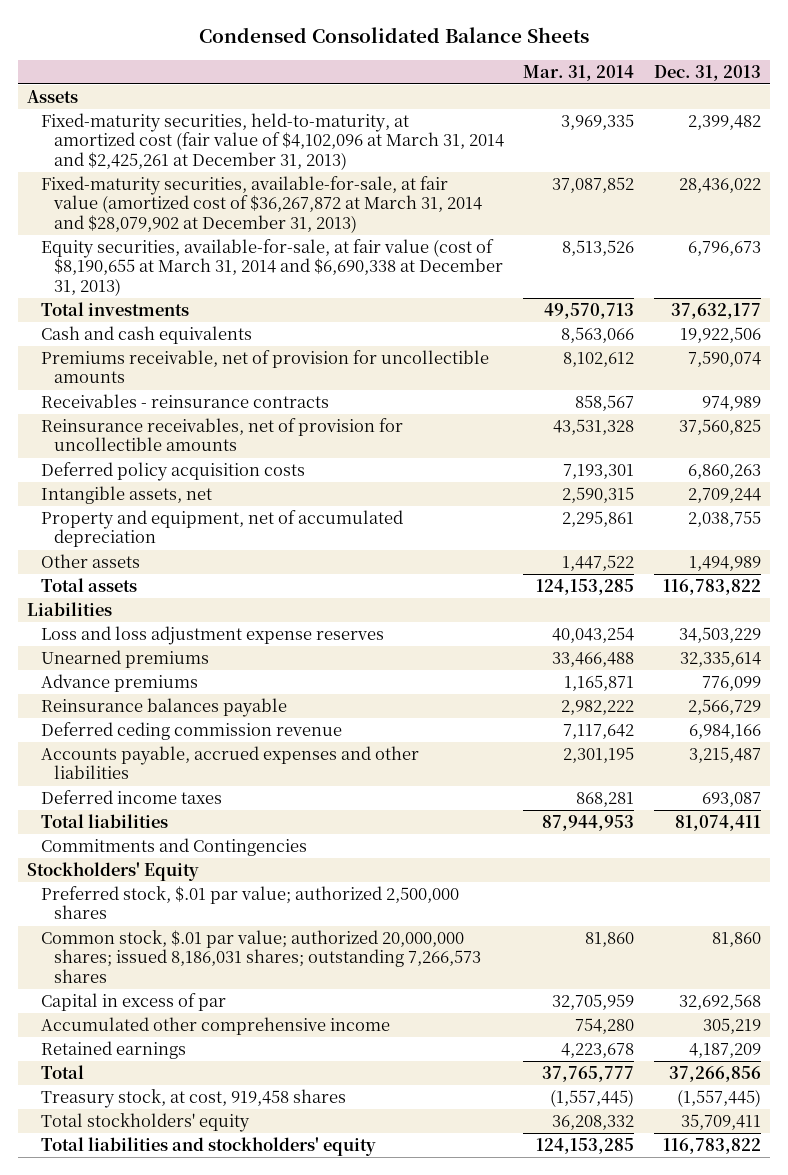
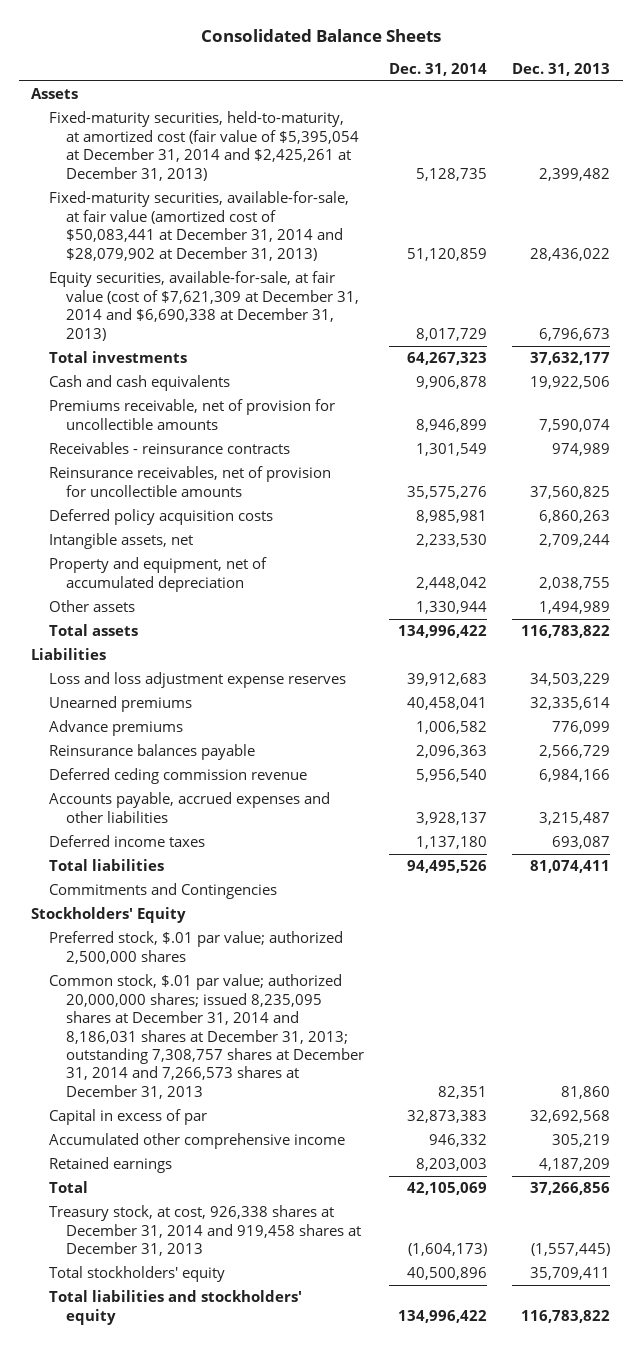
- Condensed Consolidated Balance Sheets
+ Consolidated Balance Sheets
- | Mar. 31, 2014 | Dec. 31, 2013
+ | Dec. 31, 2014 | Dec. 31, 2013
- Fixed-maturity securities, held-to-maturity, at amortized cost (fair value of $4,102,096 at March 31, 2014 and $2,425,261 at December 31, 2013) | 3,969,335 | 2,399,482
- Fixed-maturity securities, available-for-sale, at fair value (amortized cost of $36,267,872 at March 31, 2014 and $28,079,902 at December 31, 2013) | 37,087,852 | 28,436,022
- Equity securities, available-for-sale, at fair value (cost of $8,190,655 at March 31, 2014 and $6,690,338 at December 31, 2013) | 8,513,526 | 6,796,673
+ Fixed-maturity securities, held-to-maturity, at amortized cost (fair value of $5,395,054 at December 31, 2014 and $2,425,261 at December 31, 2013) | 5,128,735 | 2,399,482
+ Fixed-maturity securities, available-for-sale, at fair value (amortized cost of $50,083,441 at December 31, 2014 and $28,079,902 at December 31, 2013) | 51,120,859 | 28,436,022
+ Equity securities, available-for-sale, at fair value (cost of $7,621,309 at December 31, 2014 and $6,690,338 at December 31, 2013) | 8,017,729 | 6,796,673
- Common stock, $.01 par value; authorized 20,000,000 shares; issued 8,186,031 shares; outstanding 7,266,573 shares | 81,860 | 81,860
+ Common stock, $.01 par value; authorized 20,000,000 shares; issued 8,235,095 shares at December 31, 2014 and 8,186,031 shares at December 31, 2013; outstanding 7,308,757 shares at December 31, 2014 and 7,266,573 shares at December 31, 2013 | 82,351 | 81,860
- Treasury stock, at cost, 919,458 shares | (1,557,445) | (1,557,445)
+ Treasury stock, at cost, 926,338 shares at December 31, 2014 and 919,458 shares at December 31, 2013 | (1,604,173) | (1,557,445)

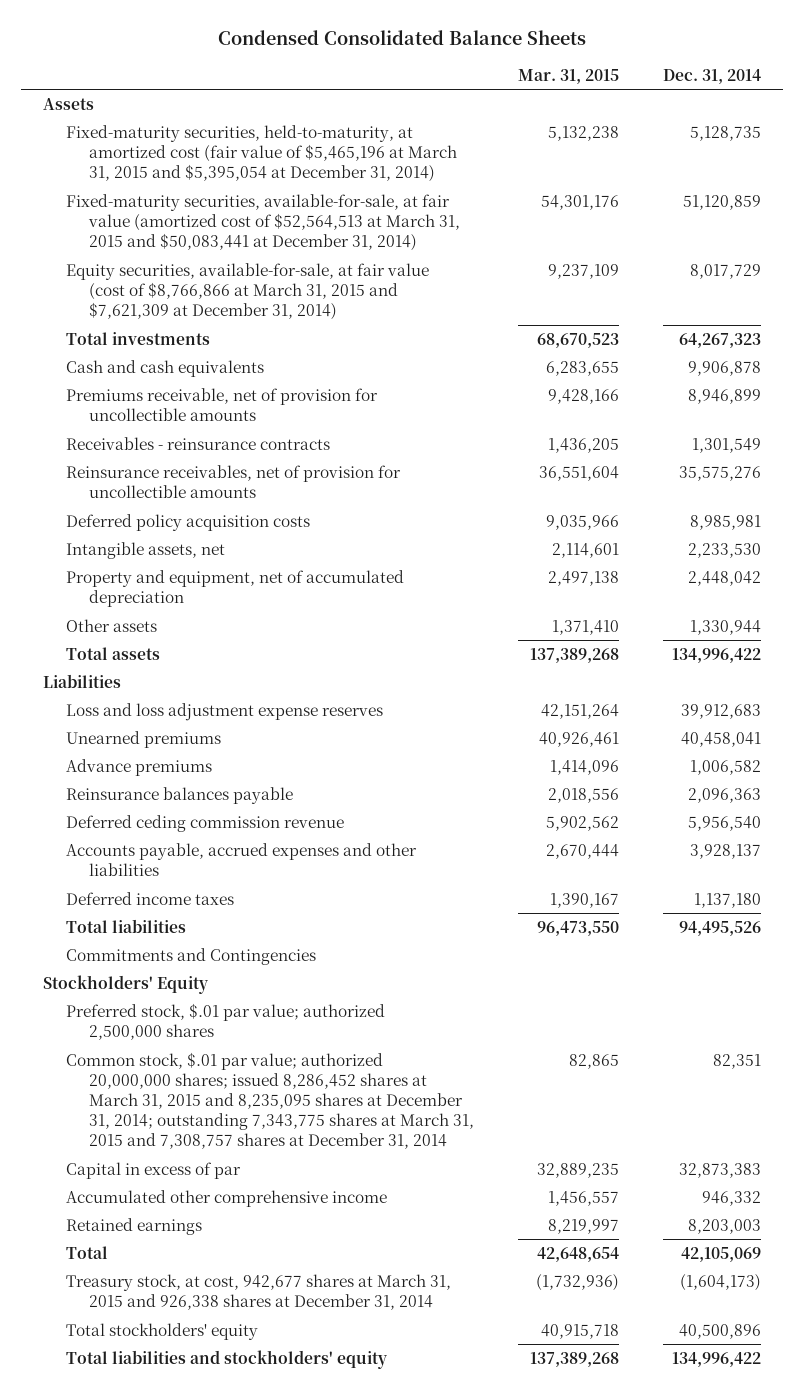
- Consolidated Balance Sheets
+ Condensed Consolidated Balance Sheets
- | Dec. 31, 2014 | Dec. 31, 2013
+ | Mar. 31, 2015 | Dec. 31, 2014
- Fixed-maturity securities, held-to-maturity, at amortized cost (fair value of $5,395,054 at December 31, 2014 and $2,425,261 at December 31, 2013) | 5,128,735 | 2,399,482
- Fixed-maturity securities, available-for-sale, at fair value (amortized cost of $50,083,441 at December 31, 2014 and $28,079,902 at December 31, 2013) | 51,120,859 | 28,436,022
- Equity securities, available-for-sale, at fair value (cost of $7,621,309 at December 31, 2014 and $6,690,338 at December 31, 2013) | 8,017,729 | 6,796,673
+ Fixed-maturity securities, held-to-maturity, at amortized cost (fair value of $5,465,196 at March 31, 2015 and $5,395,054 at December 31, 2014) | 5,132,238 | 5,128,735
+ Fixed-maturity securities, available-for-sale, at fair value (amortized cost of $52,564,513 at March 31, 2015 and $50,083,441 at December 31, 2014) | 54,301,176 | 51,120,859
+ Equity securities, available-for-sale, at fair value (cost of $8,766,866 at March 31, 2015 and $7,621,309 at December 31, 2014) | 9,237,109 | 8,017,729
- Common stock, $.01 par value; authorized 20,000,000 shares; issued 8,235,095 shares at December 31, 2014 and 8,186,031 shares at December 31, 2013; outstanding 7,308,757 shares at December 31, 2014 and 7,266,573 shares at December 31, 2013 | 82,351 | 81,860
+ Common stock, $.01 par value; authorized 20,000,000 shares; issued 8,286,452 shares at March 31, 2015 and 8,235,095 shares at December 31, 2014; outstanding 7,343,775 shares at March 31, 2015 and 7,308,757 shares at December 31, 2014 | 82,865 | 82,351
- Treasury stock, at cost, 926,338 shares at December 31, 2014 and 919,458 shares at December 31, 2013 | (1,604,173) | (1,557,445)
+ Treasury stock, at cost, 942,677 shares at March 31, 2015 and 926,338 shares at December 31, 2014 | (1,732,936) | (1,604,173)

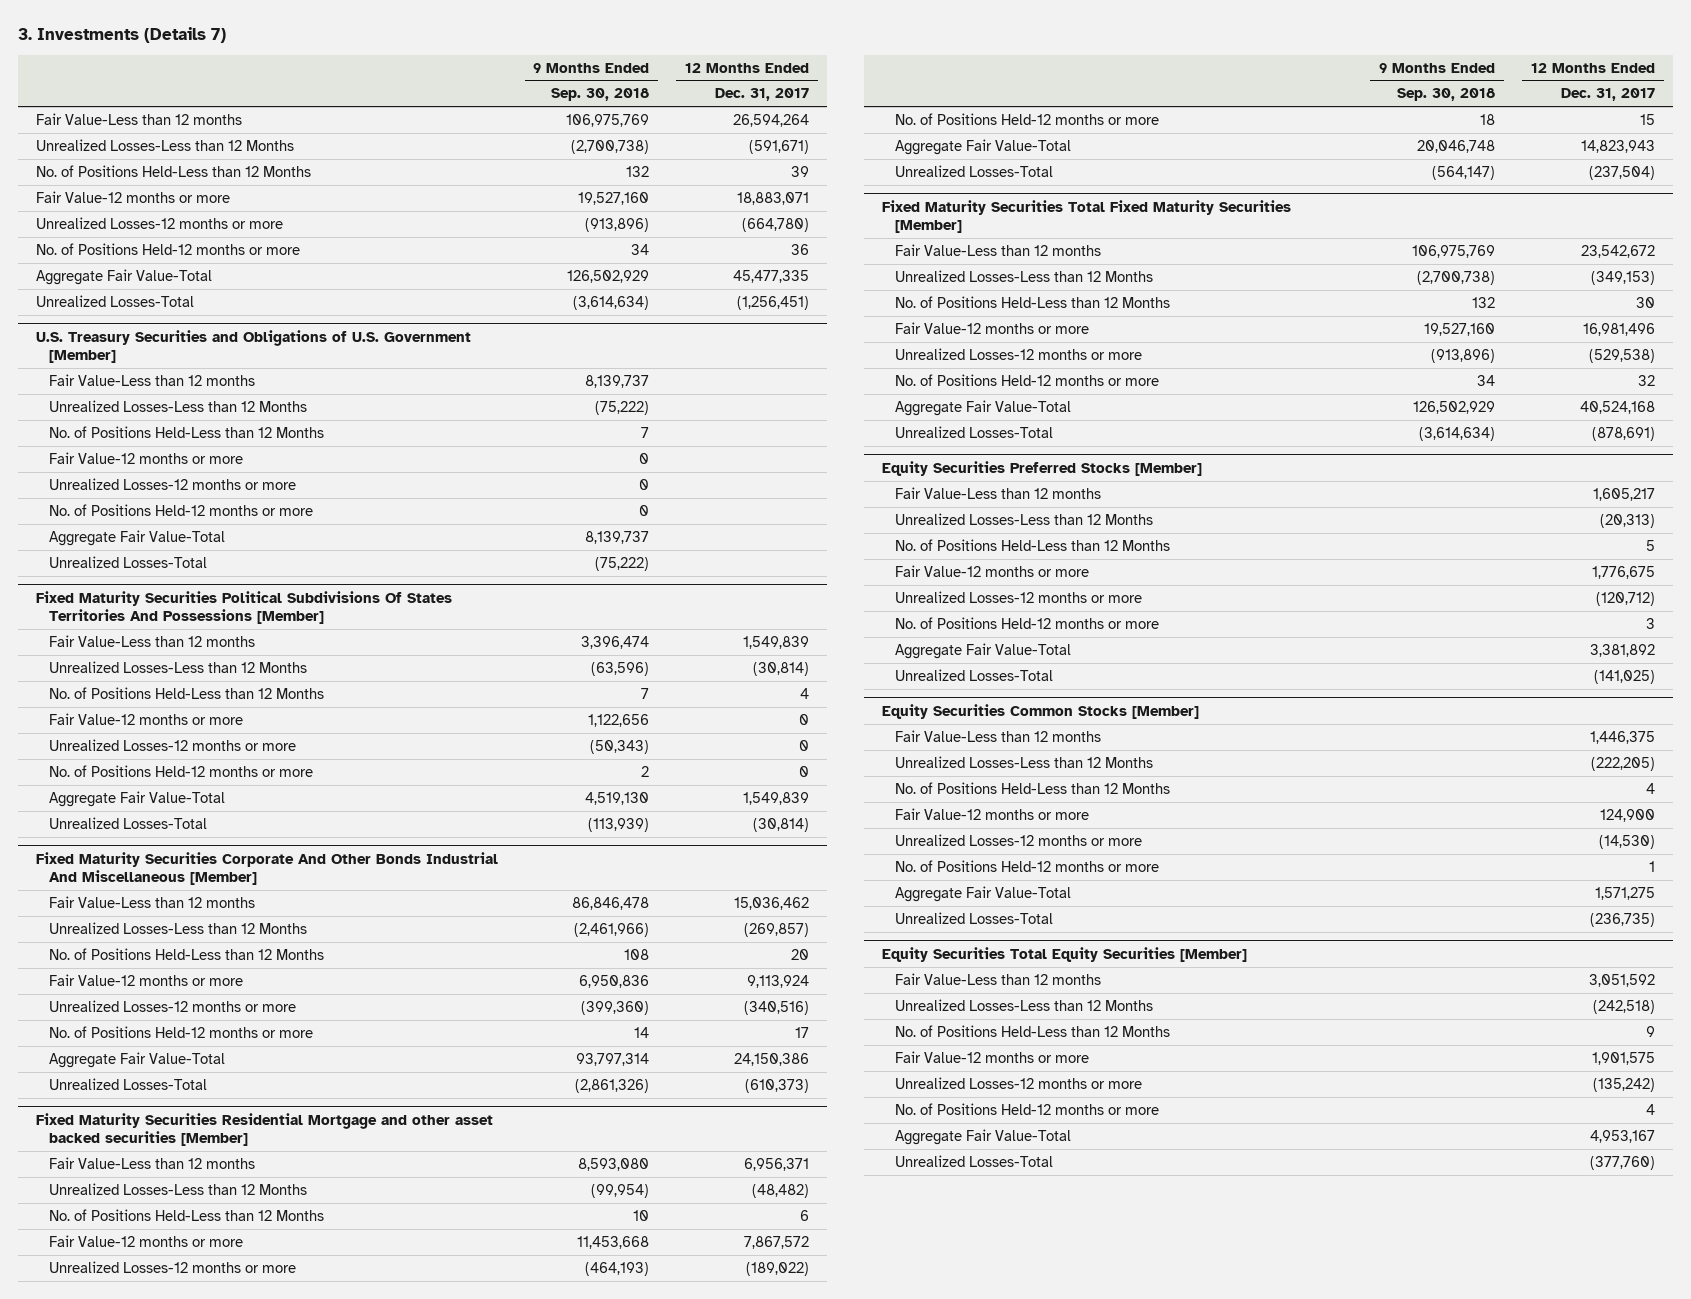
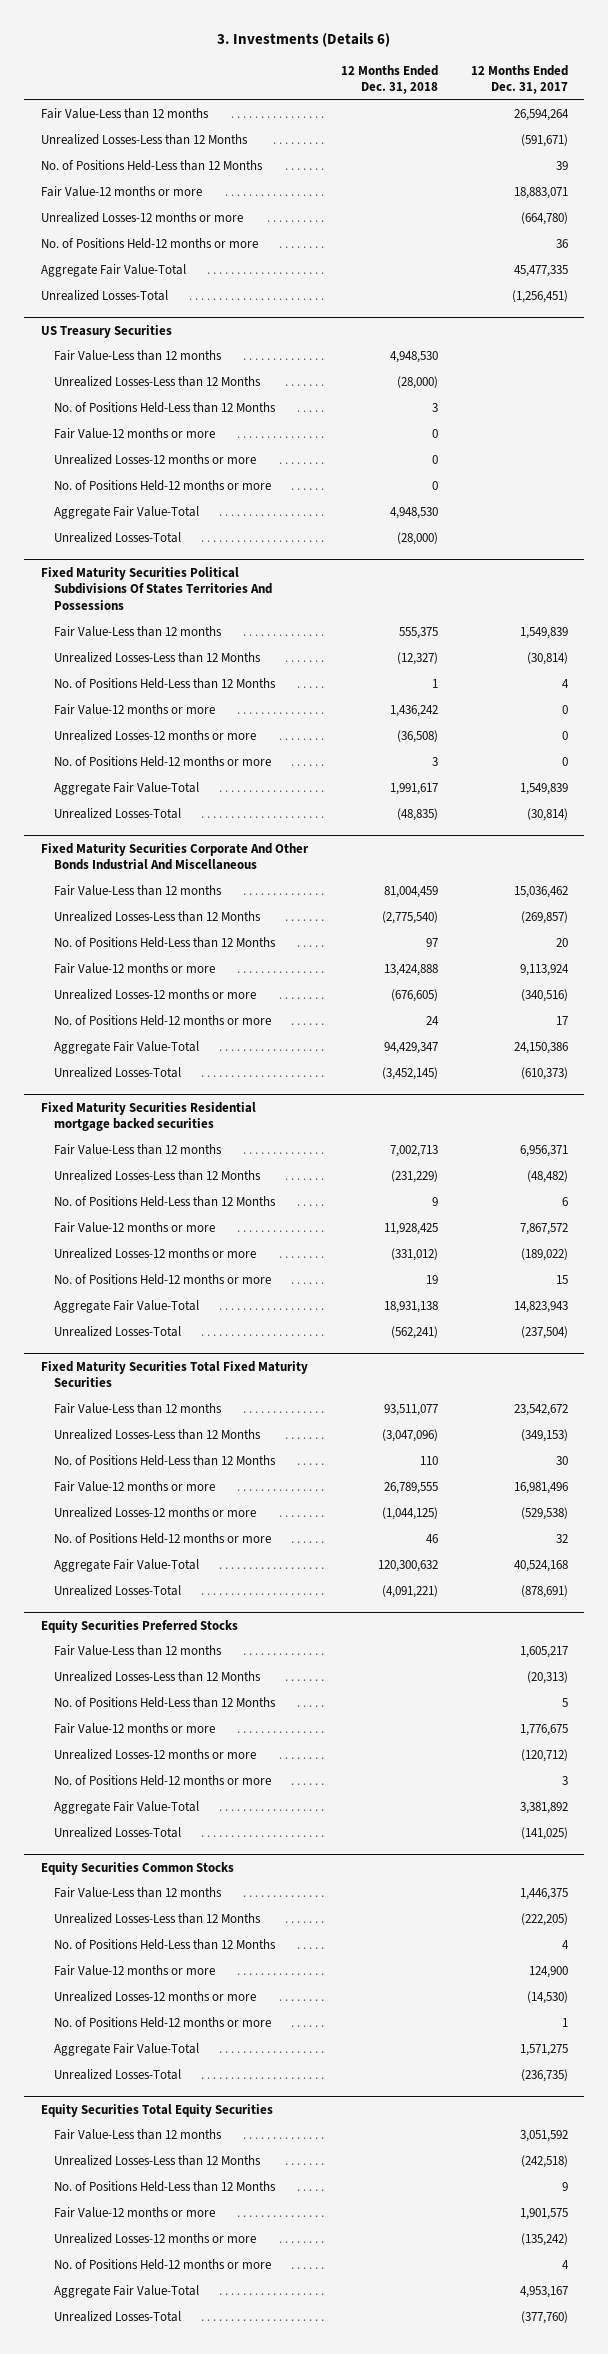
- 3. Investments (Details 7)
+ 3. Investments (Details 6)
- | 9 Months Ended Sep. 30, 2018 | 12 Months Ended Dec. 31, 2017
+ | 12 Months Ended Dec. 31, 2018 | 12 Months Ended Dec. 31, 2017
- U.S. Treasury Securities and Obligations of U.S. Government [Member]
+ US Treasury Securities
- Fixed Maturity Securities Political Subdivisions Of States Territories And Possessions [Member]
+ Fixed Maturity Securities Political Subdivisions Of States Territories And Possessions
- Fixed Maturity Securities Corporate And Other Bonds Industrial And Miscellaneous [Member]
+ Fixed Maturity Securities Corporate And Other Bonds Industrial And Miscellaneous
- Fixed Maturity Securities Residential Mortgage and other asset backed securities [Member]
+ Fixed Maturity Securities Residential mortgage backed securities
- Fixed Maturity Securities Total Fixed Maturity Securities [Member]
+ Fixed Maturity Securities Total Fixed Maturity Securities
- Equity Securities Preferred Stocks [Member]
+ Equity Securities Preferred Stocks
- Equity Securities Common Stocks [Member]
+ Equity Securities Common Stocks
- Equity Securities Total Equity Securities [Member]
+ Equity Securities Total Equity Securities

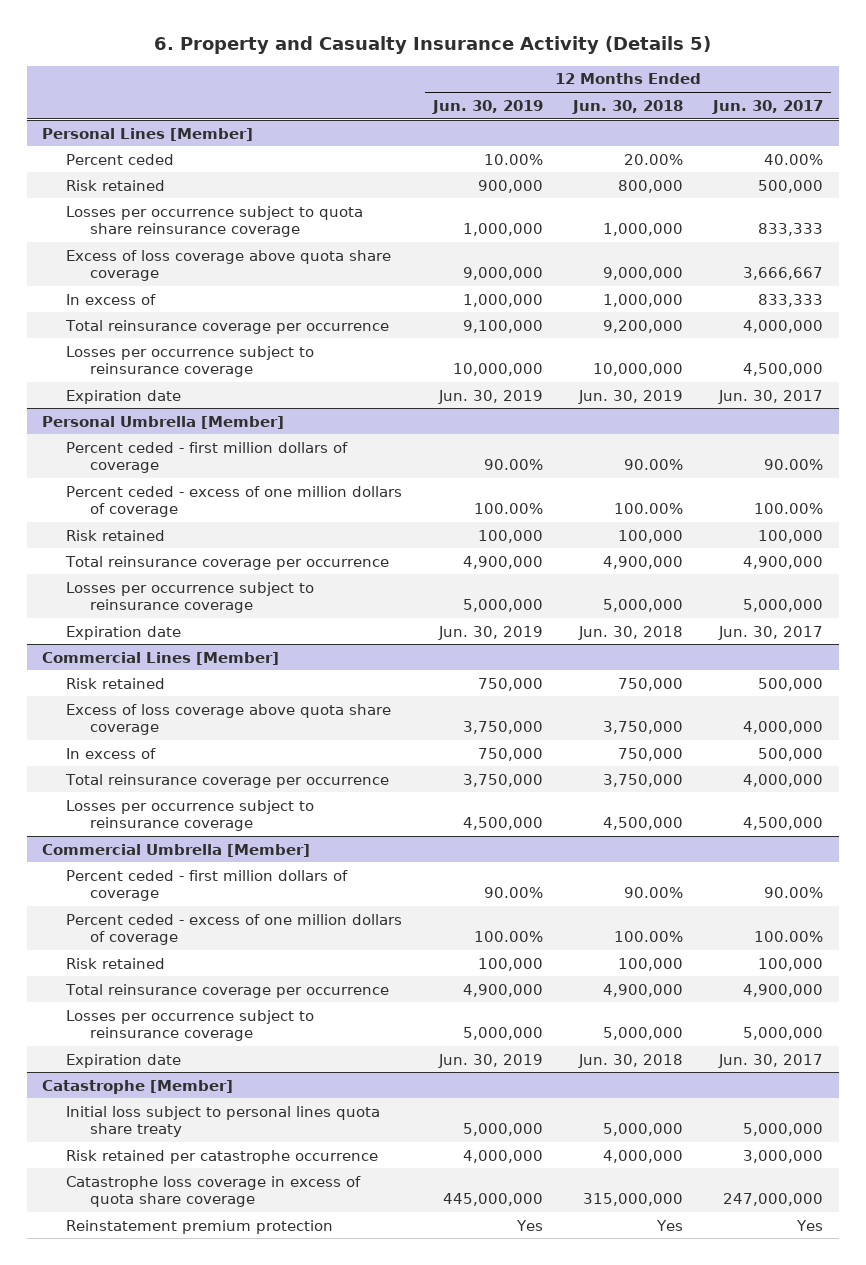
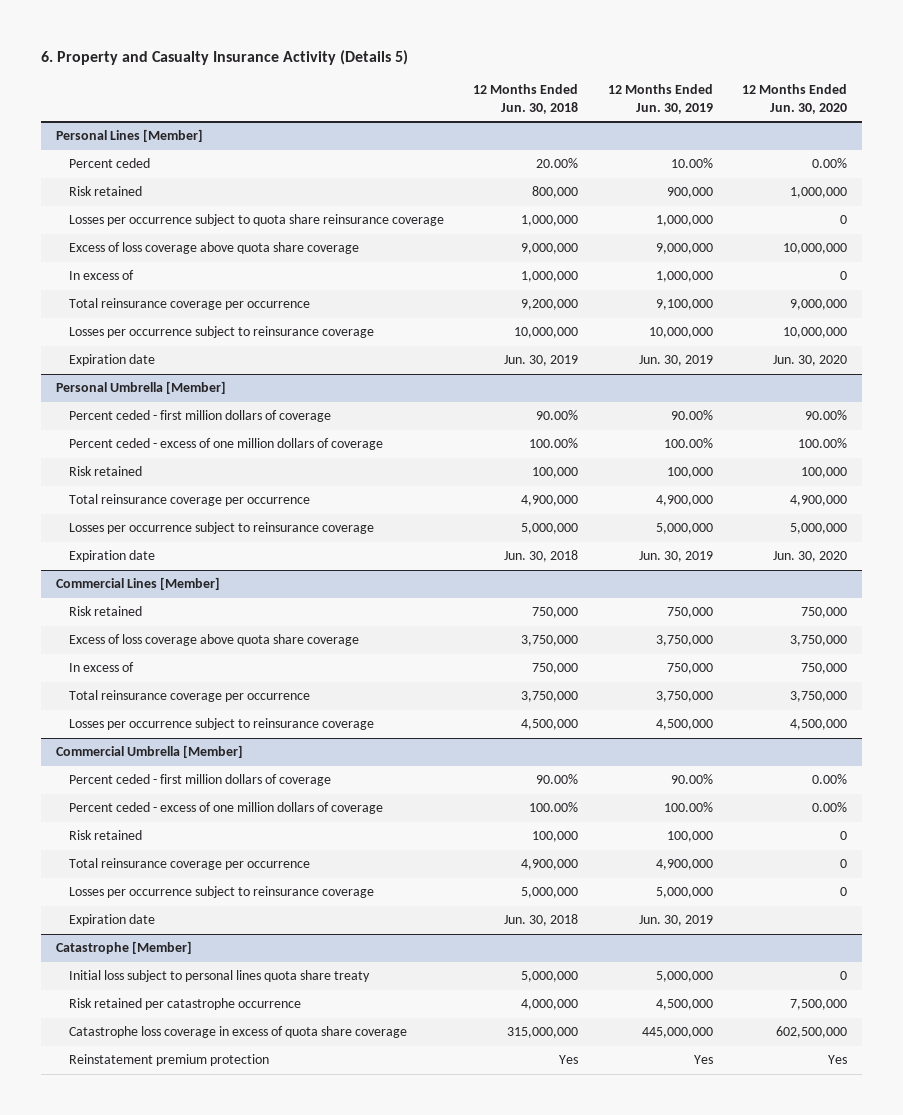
- | 12 Months Ended Jun. 30, 2019 | 12 Months Ended Jun. 30, 2018 | 12 Months Ended Jun. 30, 2017
+ | 12 Months Ended Jun. 30, 2018 | 12 Months Ended Jun. 30, 2019 | 12 Months Ended Jun. 30, 2020
@ Catastrophe [Member]
- Risk retained per catastrophe occurrence | 4,000,000 | 4,000,000 | 3,000,000
+ Risk retained per catastrophe occurrence | 4,000,000 | 4,500,000 | 7,500,000

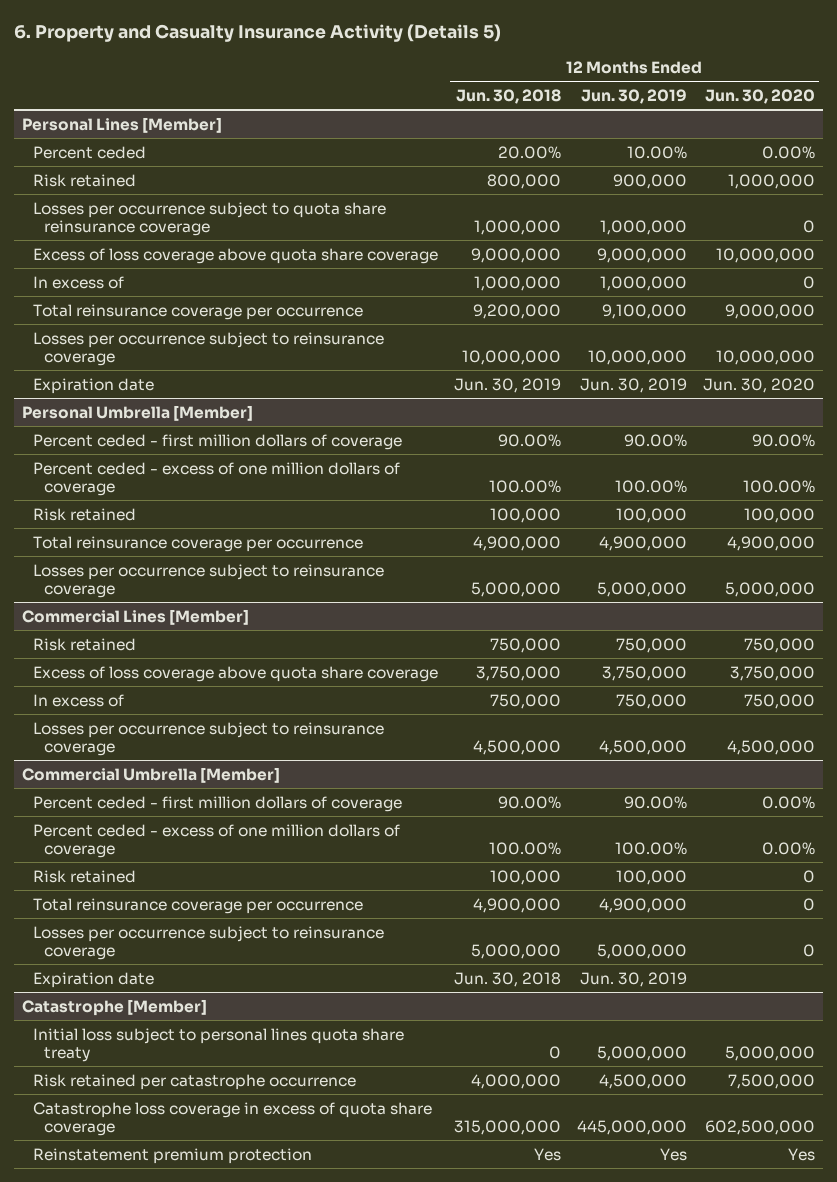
@ Personal Umbrella [Member]
- Expiration date | Jun. 30, 2018 | Jun. 30, 2019 | Jun. 30, 2020
@ Commercial Lines [Member]
- Total reinsurance coverage per occurrence | 3,750,000 | 3,750,000 | 3,750,000
@ Catastrophe [Member]
- Initial loss subject to personal lines quota share treaty | 5,000,000 | 5,000,000 | 0
+ Initial loss subject to personal lines quota share treaty | 0 | 5,000,000 | 5,000,000

